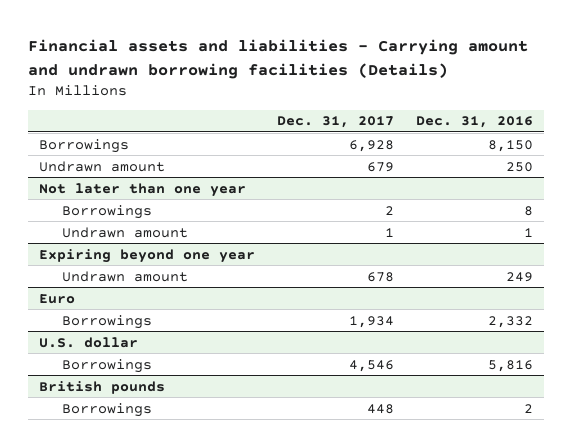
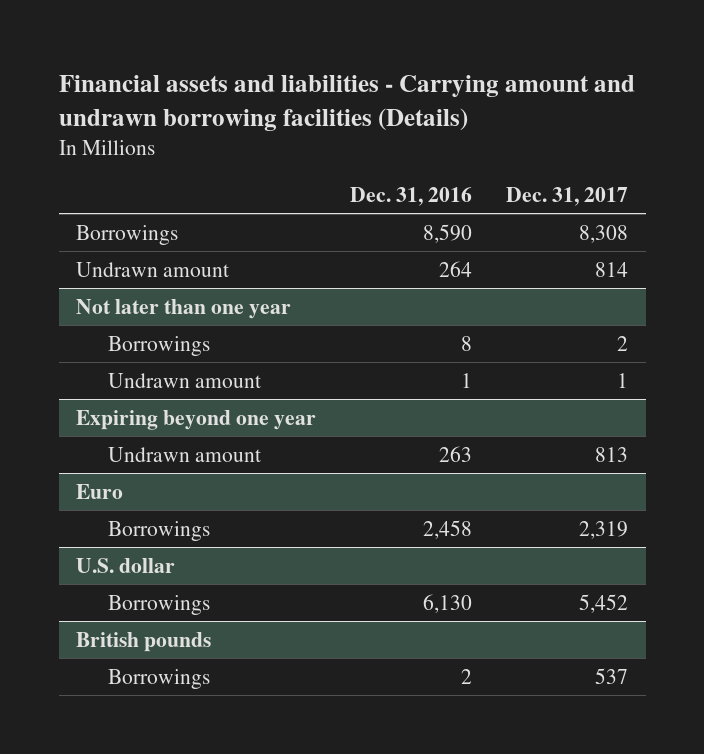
- | Dec. 31, 2017 | Dec. 31, 2016
+ | Dec. 31, 2016 | Dec. 31, 2017
- Borrowings | 6,928 | 8,150
- Undrawn amount | 679 | 250
+ Borrowings | 8,590 | 8,308
+ Undrawn amount | 264 | 814
@ Expiring beyond one year
- Undrawn amount | 678 | 249
+ Undrawn amount | 263 | 813
@ Euro
- Borrowings | 1,934 | 2,332
+ Borrowings | 2,458 | 2,319
@ U.S. dollar
- Borrowings | 4,546 | 5,816
+ Borrowings | 6,130 | 5,452
@ British pounds
- Borrowings | 448 | 2
+ Borrowings | 2 | 537

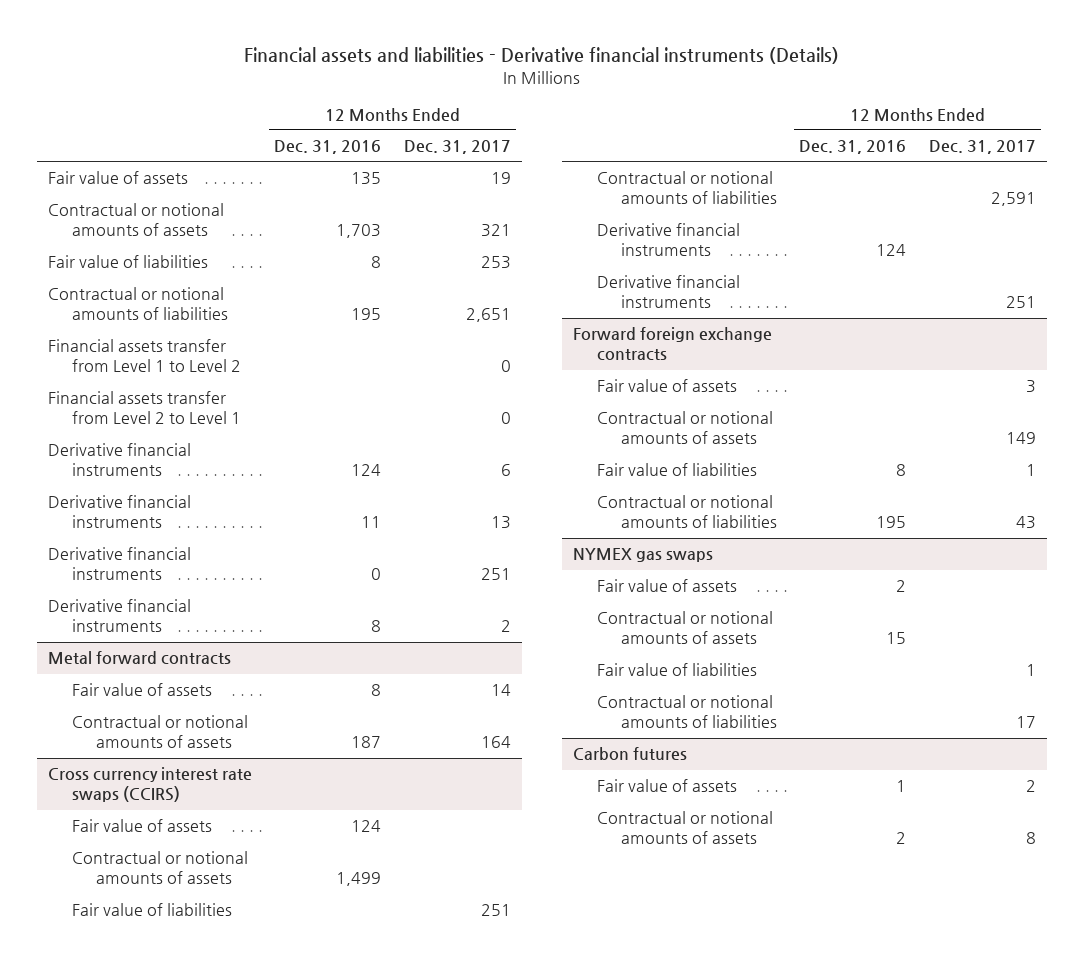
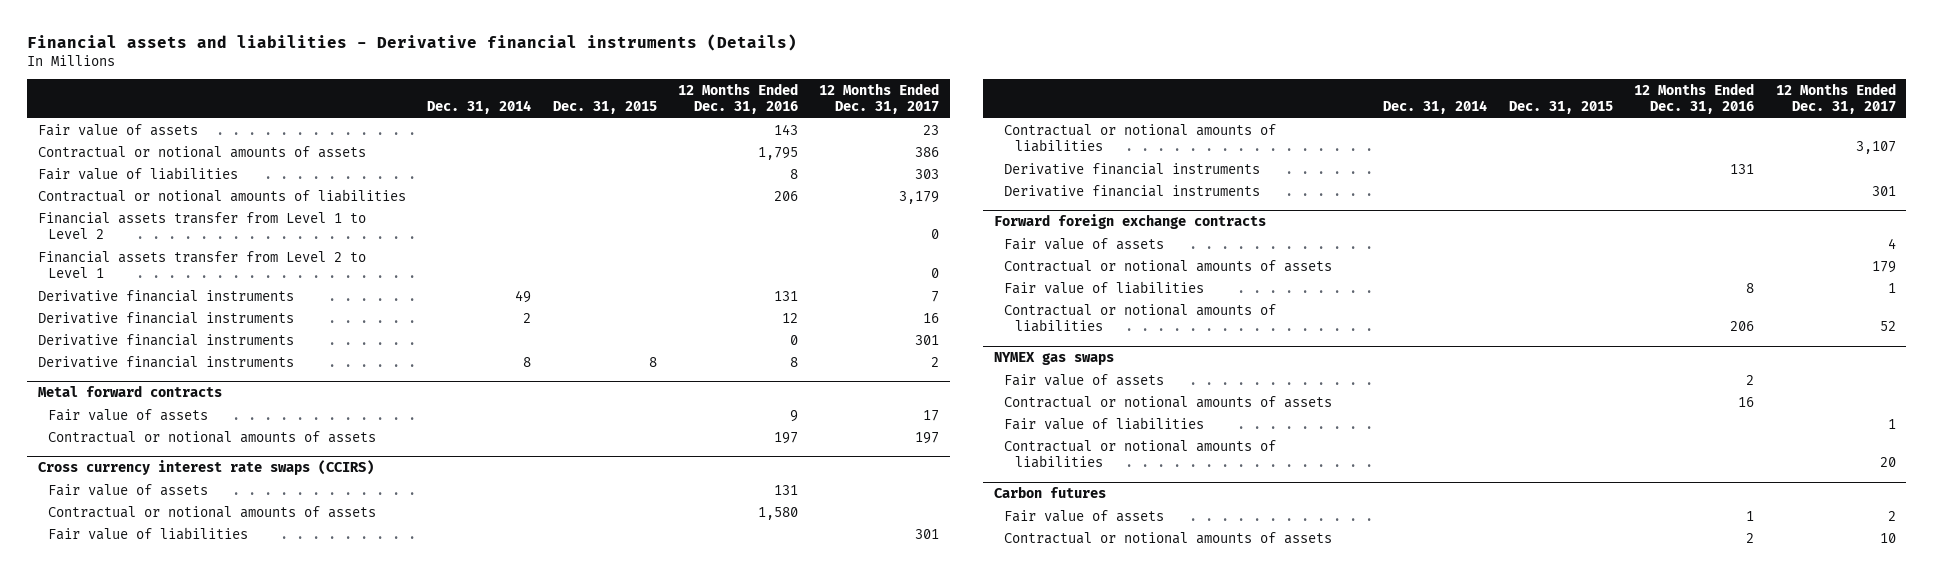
- | 12 Months Ended Dec. 31, 2016 | 12 Months Ended Dec. 31, 2017
+ | Dec. 31, 2014 | Dec. 31, 2015 | 12 Months Ended Dec. 31, 2016 | 12 Months Ended Dec. 31, 2017
- Fair value of assets | 135 | 19
- Contractual or notional amounts of assets | 1,703 | 321
- Fair value of liabilities | 8 | 253
- Contractual or notional amounts of liabilities | 195 | 2,651
+ Fair value of assets | | | 143 | 23
+ Contractual or notional amounts of assets | | | 1,795 | 386
+ Fair value of liabilities | | | 8 | 303
+ Contractual or notional amounts of liabilities | | | 206 | 3,179
- Derivative financial instruments | 124 | 6
- Derivative financial instruments | 11 | 13
- Derivative financial instruments | 0 | 251
+ Derivative financial instruments | 49 | | 131 | 7
+ Derivative financial instruments | 2 | | 12 | 16
+ Derivative financial instruments | | | 0 | 301
@ Metal forward contracts
- Fair value of assets | 8 | 14
- Contractual or notional amounts of assets | 187 | 164
+ Fair value of assets | | | 9 | 17
+ Contractual or notional amounts of assets | | | 197 | 197
@ Cross currency interest rate swaps (CCIRS)
- Fair value of assets | 124 |
- Contractual or notional amounts of assets | 1,499 |
- Fair value of liabilities | | 251
- Contractual or notional amounts of liabilities | | 2,591
- Derivative financial instruments | 124 |
- Derivative financial instruments | | 251
+ Fair value of assets | | | 131 |
+ Contractual or notional amounts of assets | | | 1,580 |
+ Fair value of liabilities | | | | 301
+ Contractual or notional amounts of liabilities | | | | 3,107
+ Derivative financial instruments | | | 131 |
+ Derivative financial instruments | | | | 301
@ Forward foreign exchange contracts
- Fair value of assets | | 3
- Contractual or notional amounts of assets | | 149
+ Fair value of assets | | | | 4
+ Contractual or notional amounts of assets | | | | 179
- Contractual or notional amounts of liabilities | 195 | 43
+ Contractual or notional amounts of liabilities | | | 206 | 52
@ NYMEX gas swaps
- Contractual or notional amounts of assets | 15 |
+ Contractual or notional amounts of assets | | | 16 |
- Contractual or notional amounts of liabilities | | 17
+ Contractual or notional amounts of liabilities | | | | 20
@ Carbon futures
- Contractual or notional amounts of assets | 2 | 8
+ Contractual or notional amounts of assets | | | 2 | 10

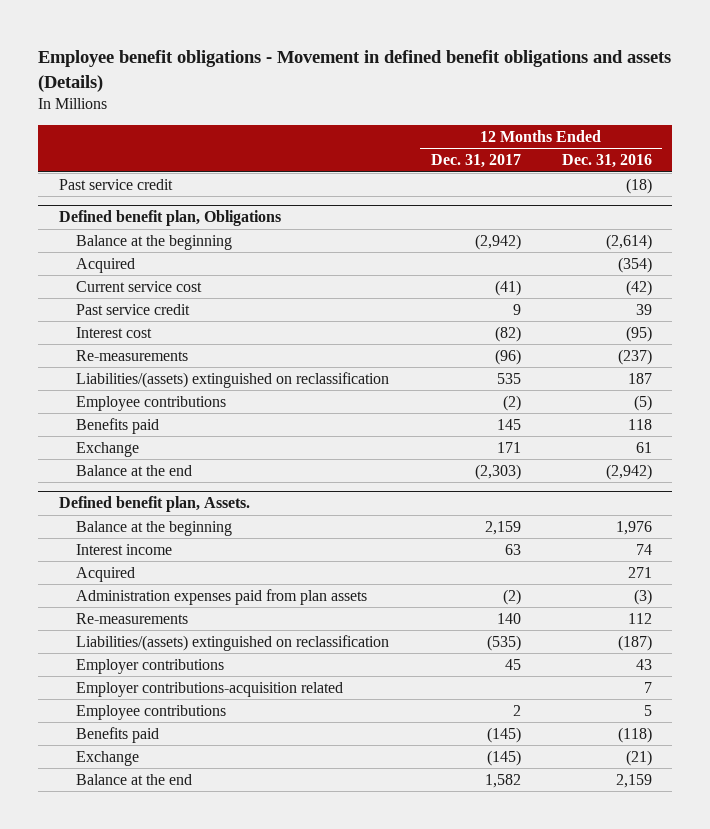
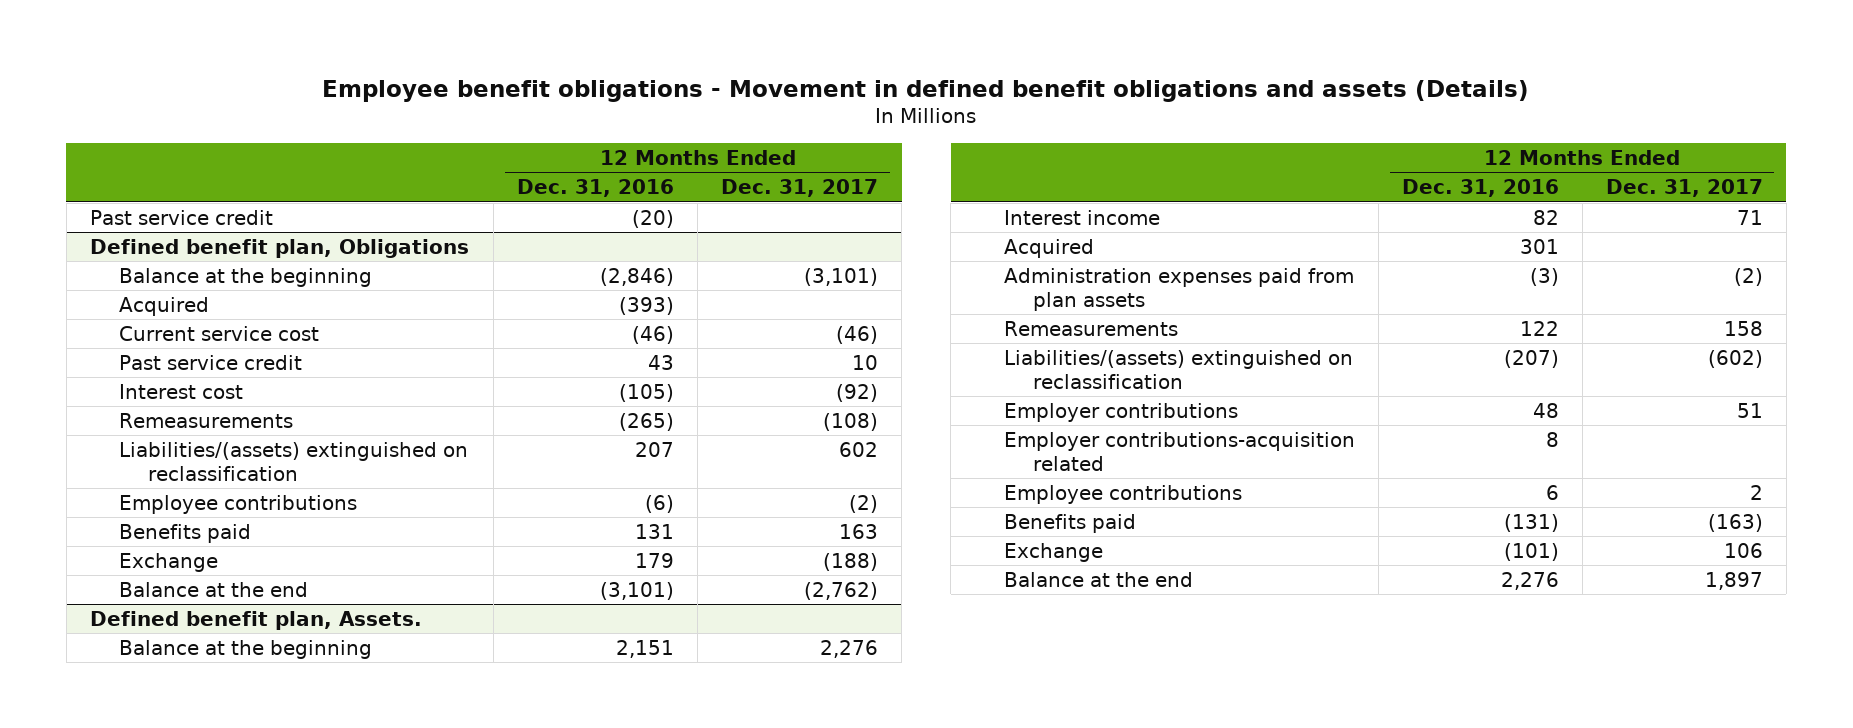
- | 12 Months Ended Dec. 31, 2017 | 12 Months Ended Dec. 31, 2016
+ | 12 Months Ended Dec. 31, 2016 | 12 Months Ended Dec. 31, 2017
- Past service credit | | (18)
+ Past service credit | (20) |
@ Defined benefit plan, Obligations
- Balance at the beginning | (2,942) | (2,614)
- Acquired | | (354)
- Current service cost | (41) | (42)
- Past service credit | 9 | 39
- Interest cost | (82) | (95)
- Re-measurements | (96) | (237)
- Liabilities/(assets) extinguished on reclassification | 535 | 187
- Employee contributions | (2) | (5)
- Benefits paid | 145 | 118
- Exchange | 171 | 61
- Balance at the end | (2,303) | (2,942)
+ Balance at the beginning | (2,846) | (3,101)
+ Acquired | (393) |
+ Current service cost | (46) | (46)
+ Past service credit | 43 | 10
+ Interest cost | (105) | (92)
+ Remeasurements | (265) | (108)
+ Liabilities/(assets) extinguished on reclassification | 207 | 602
+ Employee contributions | (6) | (2)
+ Benefits paid | 131 | 163
+ Exchange | 179 | (188)
+ Balance at the end | (3,101) | (2,762)
@ Defined benefit plan, Assets.
- Balance at the beginning | 2,159 | 1,976
- Interest income | 63 | 74
- Acquired | | 271
+ Balance at the beginning | 2,151 | 2,276
+ Interest income | 82 | 71
+ Acquired | 301 |
- Re-measurements | 140 | 112
- Liabilities/(assets) extinguished on reclassification | (535) | (187)
- Employer contributions | 45 | 43
- Employer contributions-acquisition related | | 7
- Employee contributions | 2 | 5
- Benefits paid | (145) | (118)
- Exchange | (145) | (21)
- Balance at the end | 1,582 | 2,159
+ Remeasurements | 122 | 158
+ Liabilities/(assets) extinguished on reclassification | (207) | (602)
+ Employer contributions | 48 | 51
+ Employer contributions-acquisition related | 8 |
+ Employee contributions | 6 | 2
+ Benefits paid | (131) | (163)
+ Exchange | (101) | 106
+ Balance at the end | 2,276 | 1,897

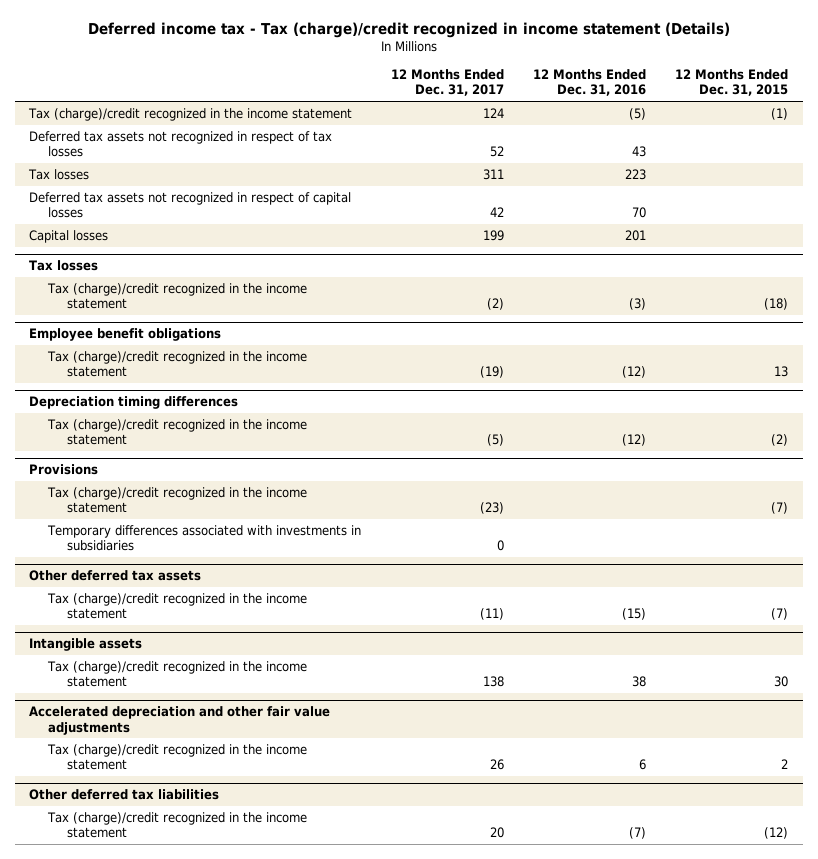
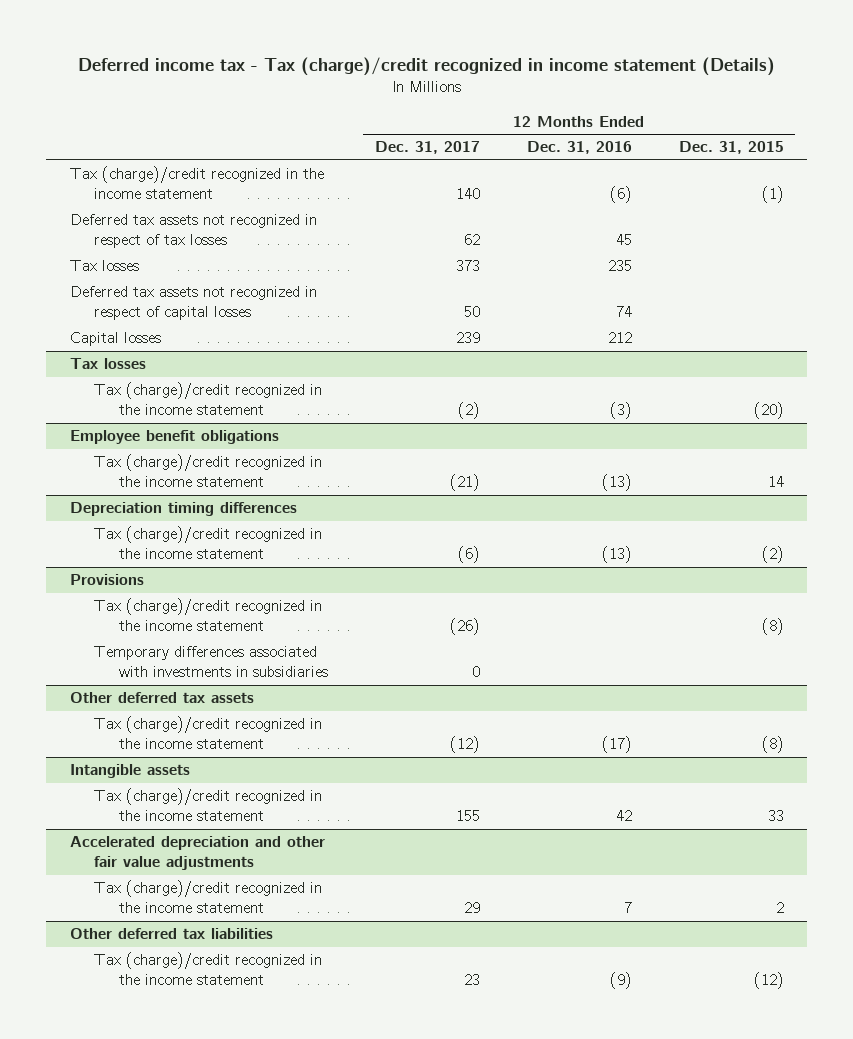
- Tax (charge)/credit recognized in the income statement | 124 | (5) | (1)
- Deferred tax assets not recognized in respect of tax losses | 52 | 43 |
- Tax losses | 311 | 223 |
- Deferred tax assets not recognized in respect of capital losses | 42 | 70 |
- Capital losses | 199 | 201 |
+ Tax (charge)/credit recognized in the income statement | 140 | (6) | (1)
+ Deferred tax assets not recognized in respect of tax losses | 62 | 45 |
+ Tax losses | 373 | 235 |
+ Deferred tax assets not recognized in respect of capital losses | 50 | 74 |
+ Capital losses | 239 | 212 |
@ Tax losses
- Tax (charge)/credit recognized in the income statement | (2) | (3) | (18)
+ Tax (charge)/credit recognized in the income statement | (2) | (3) | (20)
@ Employee benefit obligations
- Tax (charge)/credit recognized in the income statement | (19) | (12) | 13
+ Tax (charge)/credit recognized in the income statement | (21) | (13) | 14
@ Depreciation timing differences
- Tax (charge)/credit recognized in the income statement | (5) | (12) | (2)
+ Tax (charge)/credit recognized in the income statement | (6) | (13) | (2)
@ Provisions
- Tax (charge)/credit recognized in the income statement | (23) | | (7)
+ Tax (charge)/credit recognized in the income statement | (26) | | (8)
@ Other deferred tax assets
- Tax (charge)/credit recognized in the income statement | (11) | (15) | (7)
+ Tax (charge)/credit recognized in the income statement | (12) | (17) | (8)
@ Intangible assets
- Tax (charge)/credit recognized in the income statement | 138 | 38 | 30
+ Tax (charge)/credit recognized in the income statement | 155 | 42 | 33
@ Accelerated depreciation and other fair value adjustments
- Tax (charge)/credit recognized in the income statement | 26 | 6 | 2
+ Tax (charge)/credit recognized in the income statement | 29 | 7 | 2
@ Other deferred tax liabilities
- Tax (charge)/credit recognized in the income statement | 20 | (7) | (12)
+ Tax (charge)/credit recognized in the income statement | 23 | (9) | (12)

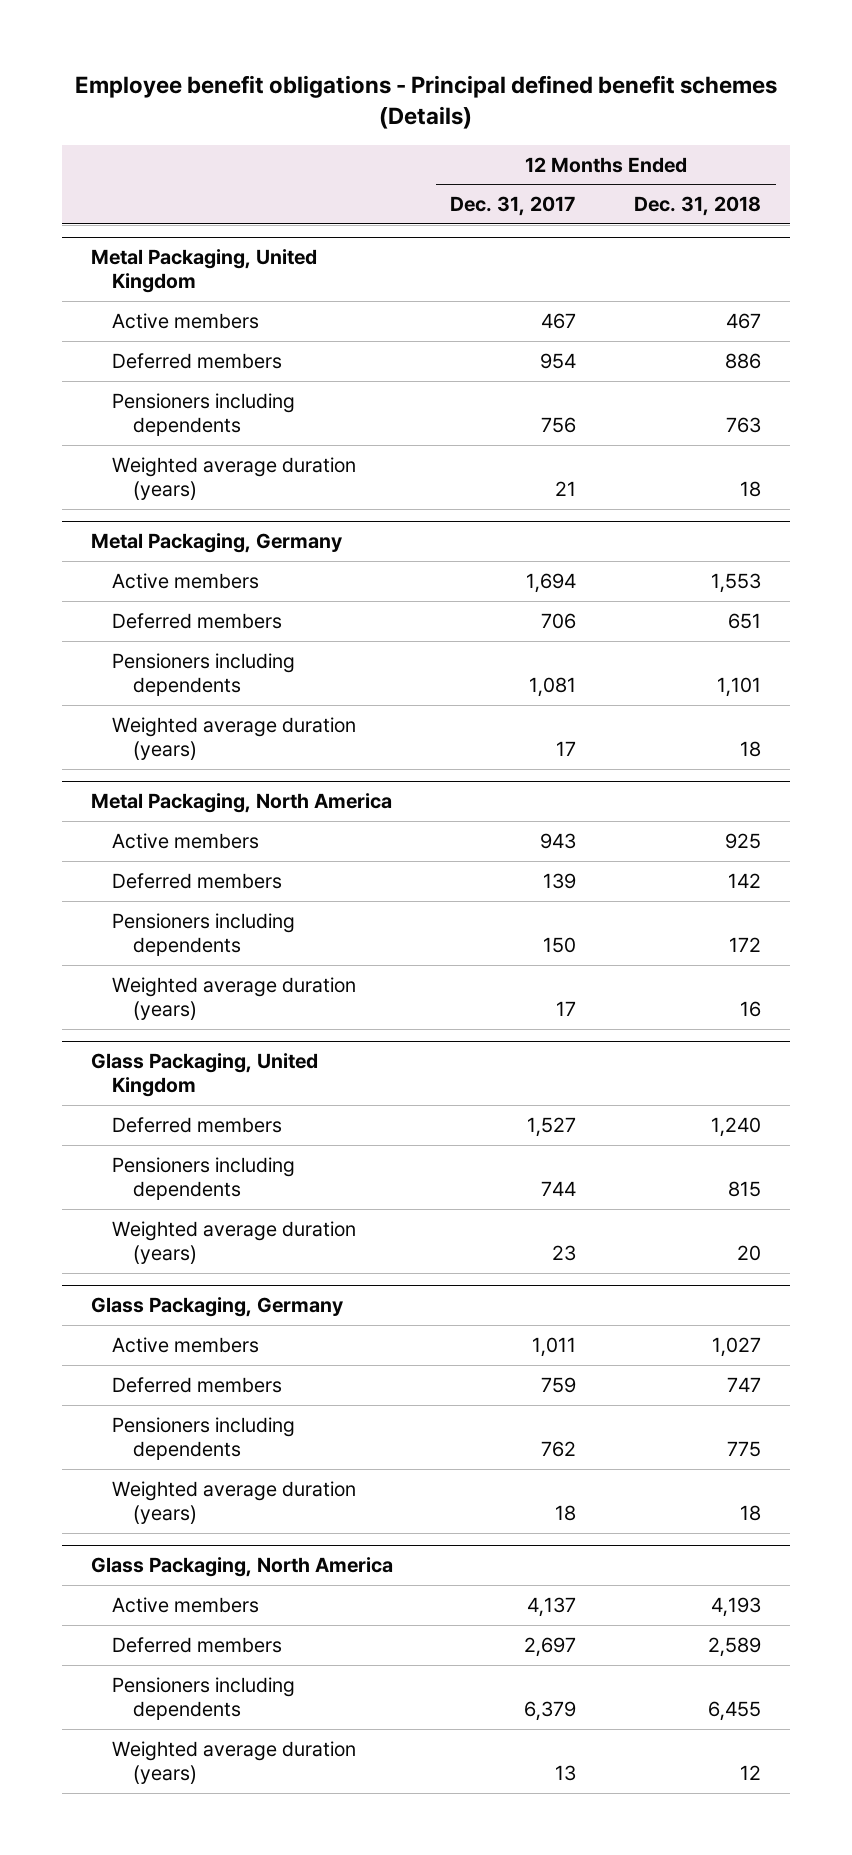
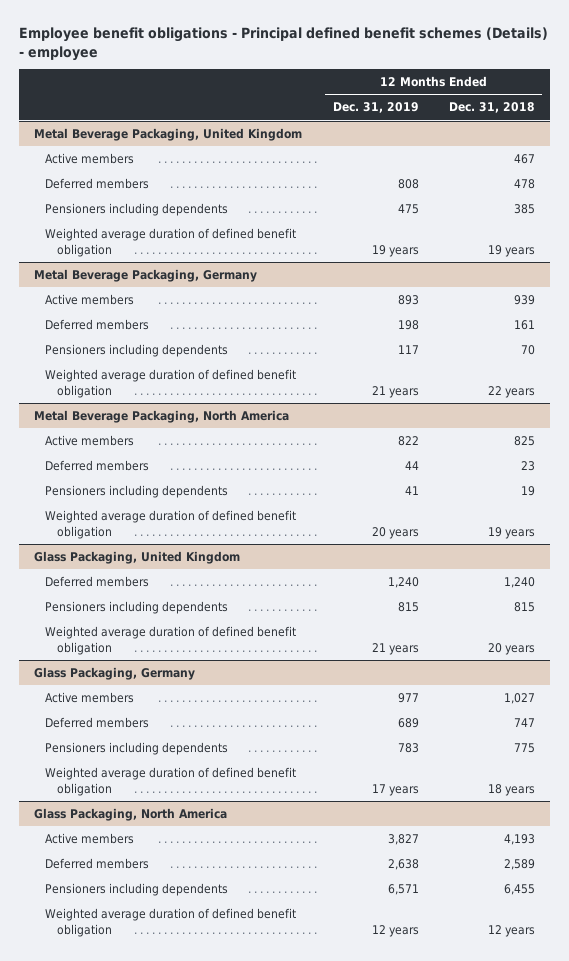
- Employee benefit obligations - Principal defined benefit schemes (Details)
+ Employee benefit obligations - Principal defined benefit schemes (Details) - employee
- | 12 Months Ended Dec. 31, 2017 | 12 Months Ended Dec. 31, 2018
+ | 12 Months Ended Dec. 31, 2019 | 12 Months Ended Dec. 31, 2018
- Metal Packaging, United Kingdom
+ Metal Beverage Packaging, United Kingdom
- Deferred members | 954 | 886
- Pensioners including dependents | 756 | 763
- Weighted average duration (years) | 21 | 18
- Metal Packaging, Germany
- Active members | 1,694 | 1,553
- Deferred members | 706 | 651
- Pensioners including dependents | 1,081 | 1,101
- Weighted average duration (years) | 17 | 18
- Metal Packaging, North America
- Active members | 943 | 925
- Deferred members | 139 | 142
- Pensioners including dependents | 150 | 172
- Weighted average duration (years) | 17 | 16
+ Deferred members | 808 | 478
+ Pensioners including dependents | 475 | 385
+ Weighted average duration of defined benefit obligation | 19 years | 19 years
+ Metal Beverage Packaging, Germany
+ Active members | 893 | 939
+ Deferred members | 198 | 161
+ Pensioners including dependents | 117 | 70
+ Weighted average duration of defined benefit obligation | 21 years | 22 years
+ Metal Beverage Packaging, North America
+ Active members | 822 | 825
+ Deferred members | 44 | 23
+ Pensioners including dependents | 41 | 19
+ Weighted average duration of defined benefit obligation | 20 years | 19 years
@ Glass Packaging, United Kingdom
- Weighted average duration (years) | 23 | 20
+ Weighted average duration of defined benefit obligation | 21 years | 20 years
@ Glass Packaging, Germany
- Weighted average duration (years) | 18 | 18
+ Weighted average duration of defined benefit obligation | 17 years | 18 years
@ Glass Packaging, North America
- Weighted average duration (years) | 13 | 12
+ Weighted average duration of defined benefit obligation | 12 years | 12 years

